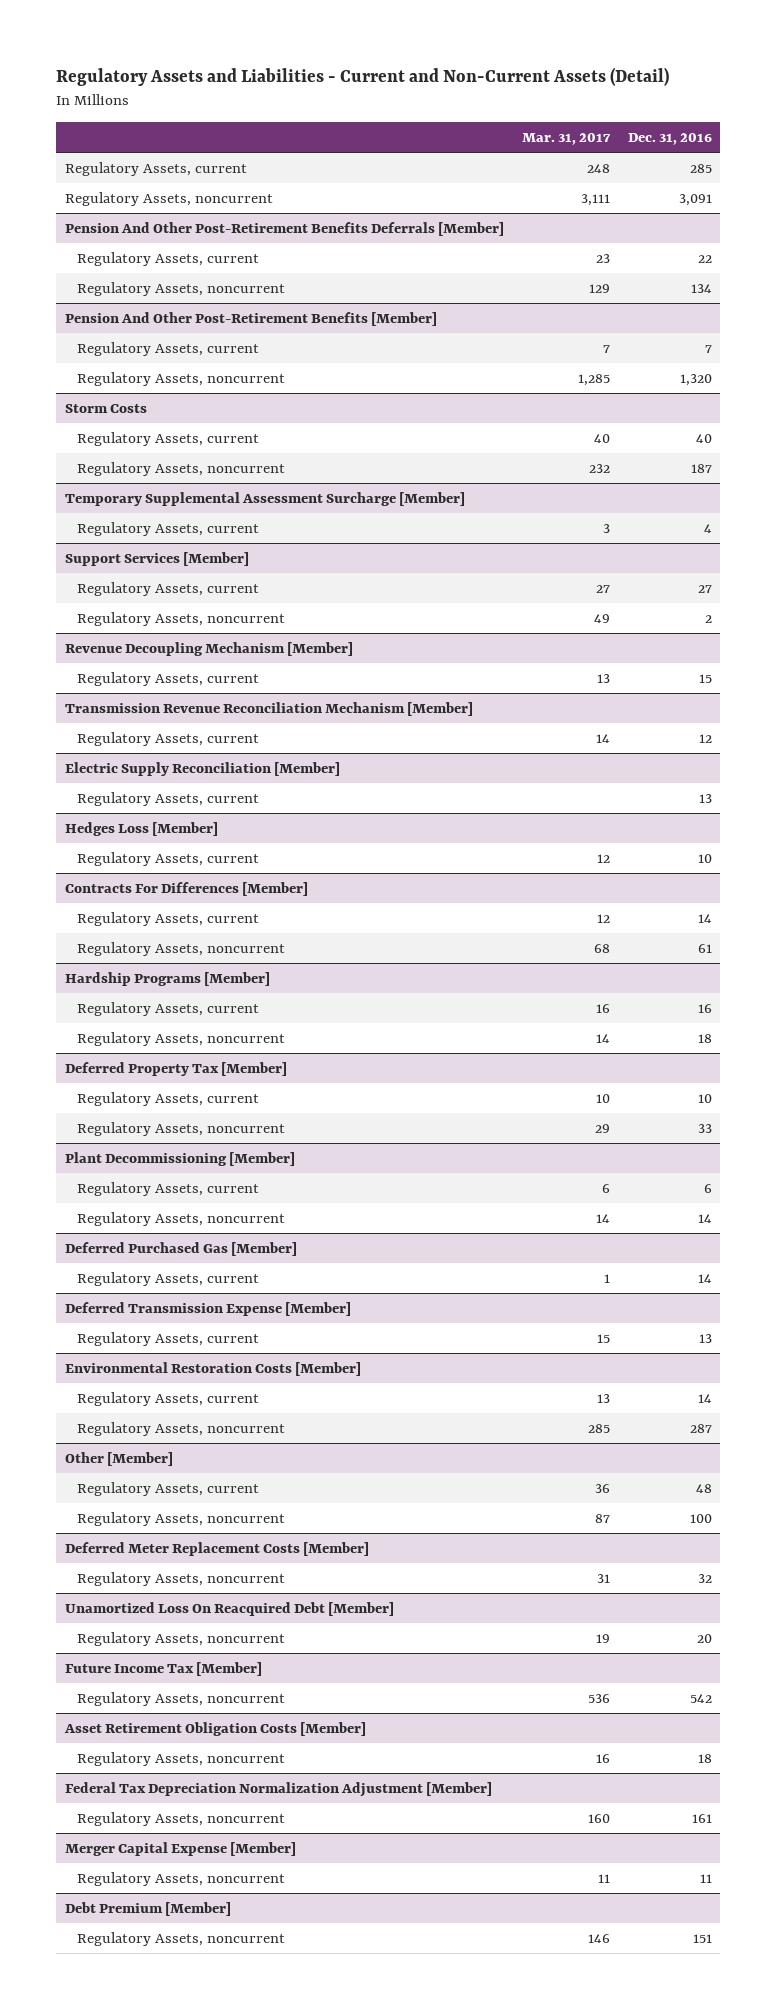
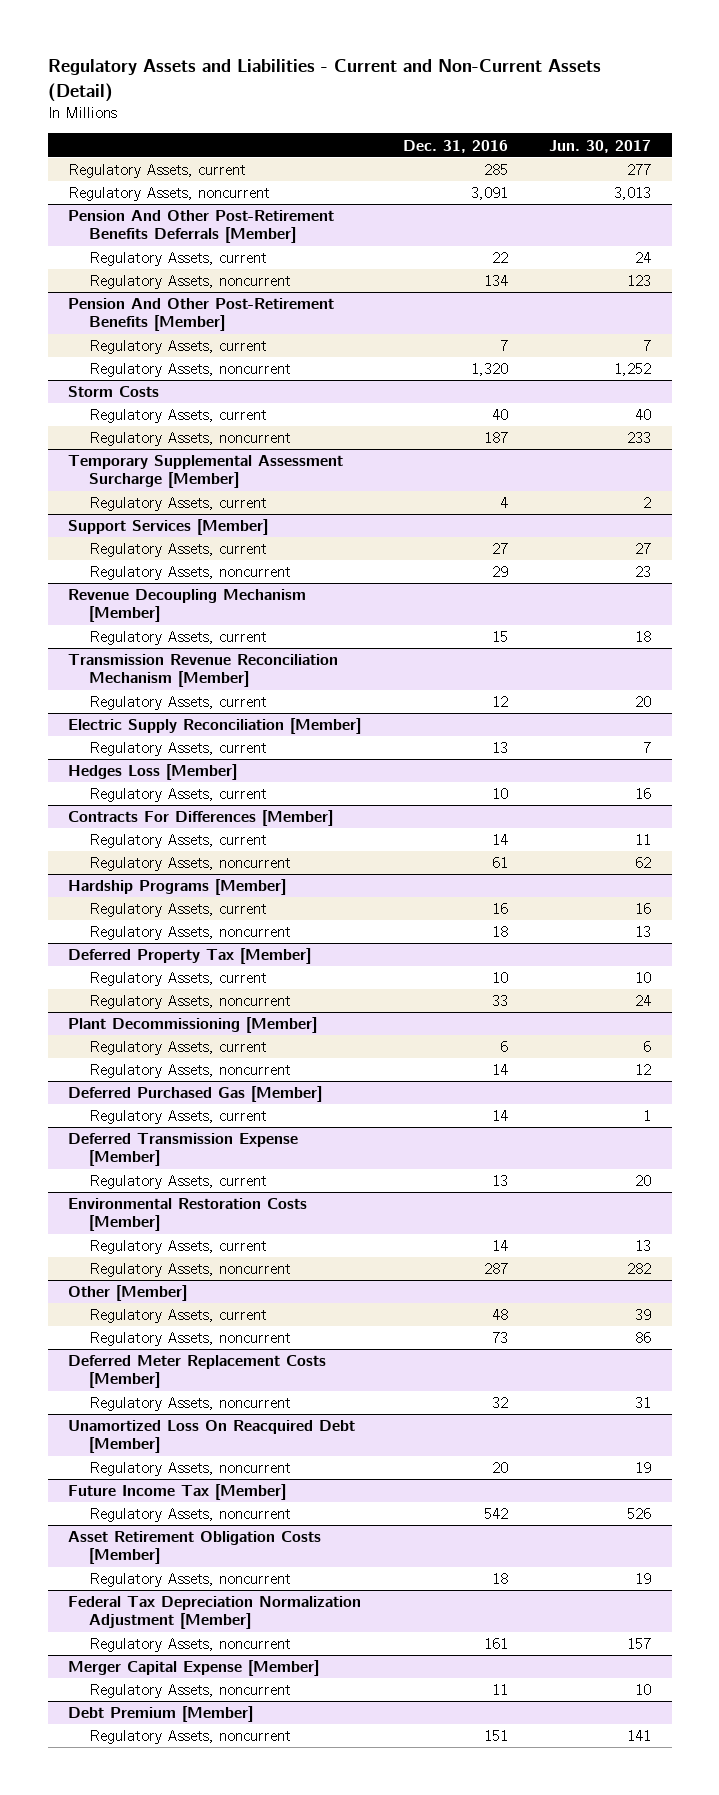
- | Mar. 31, 2017 | Dec. 31, 2016
+ | Dec. 31, 2016 | Jun. 30, 2017
@ Support Services [Member]
- Regulatory Assets, noncurrent | 49 | 2
+ Regulatory Assets, noncurrent | 29 | 23
@ Other [Member]
- Regulatory Assets, noncurrent | 87 | 100
+ Regulatory Assets, noncurrent | 73 | 86

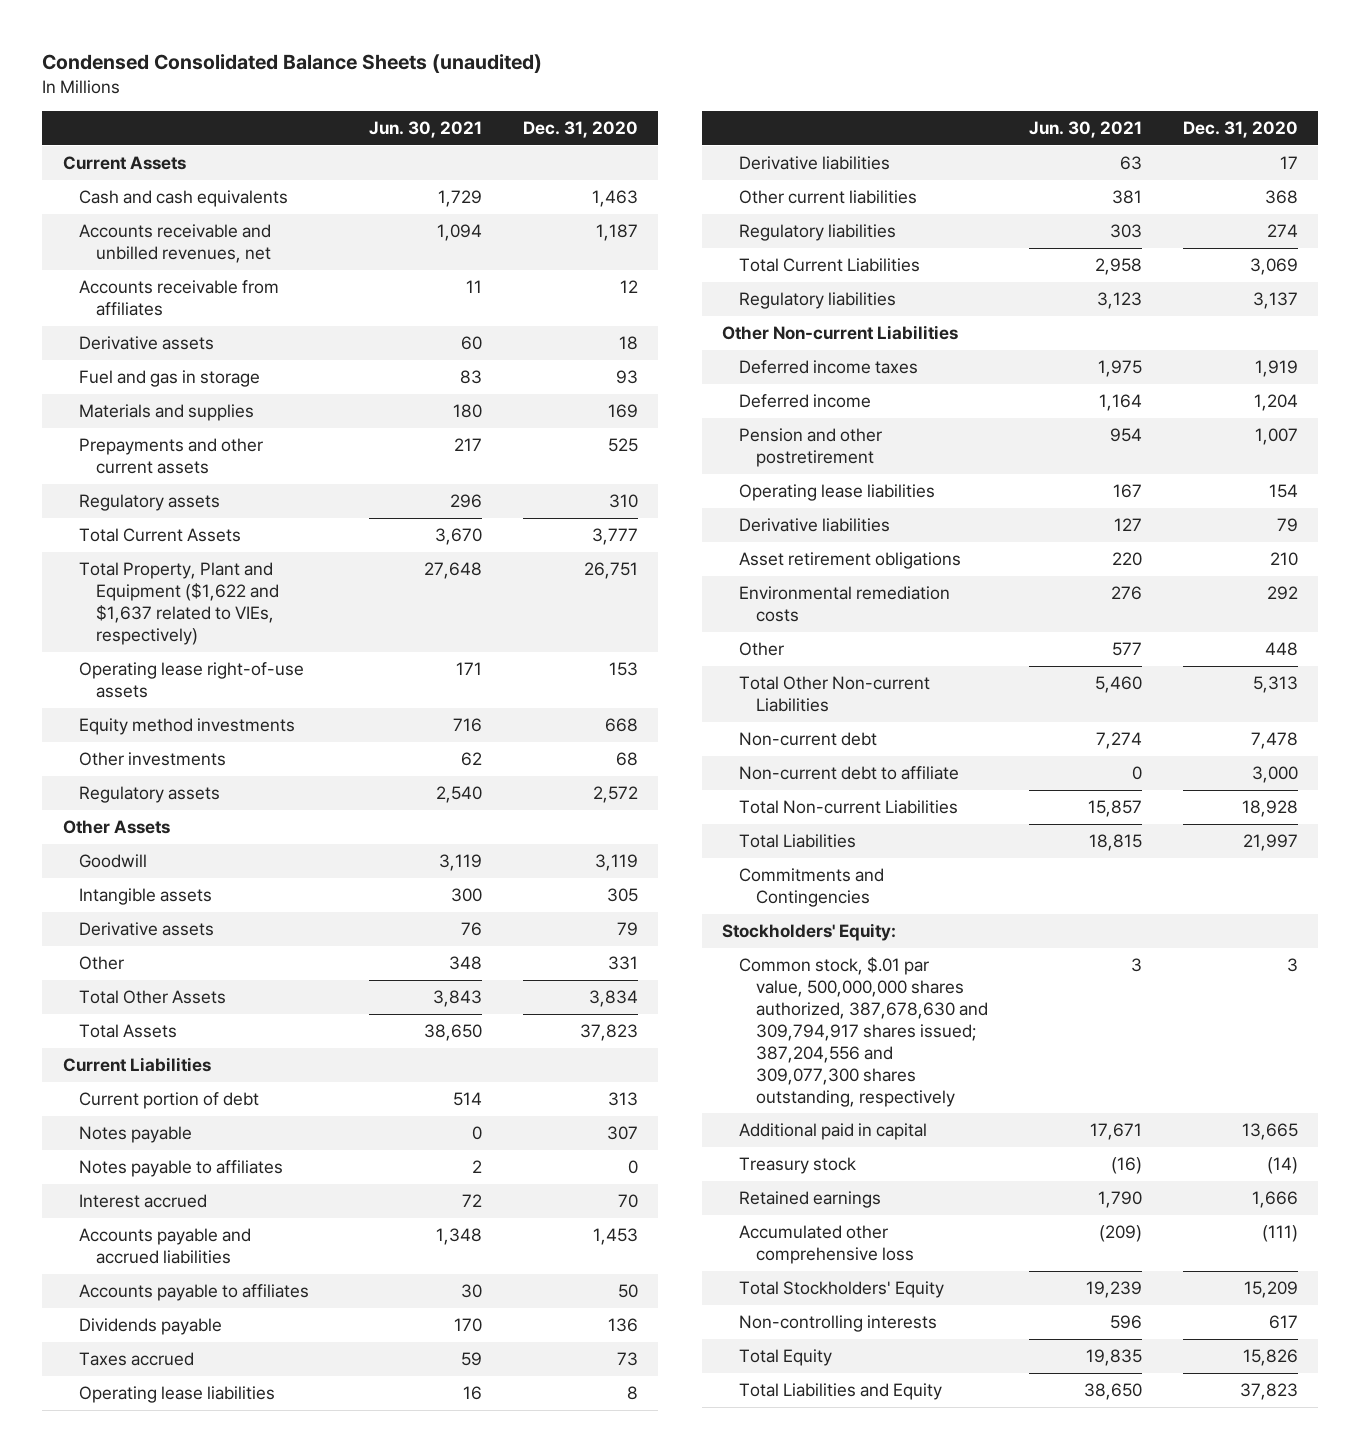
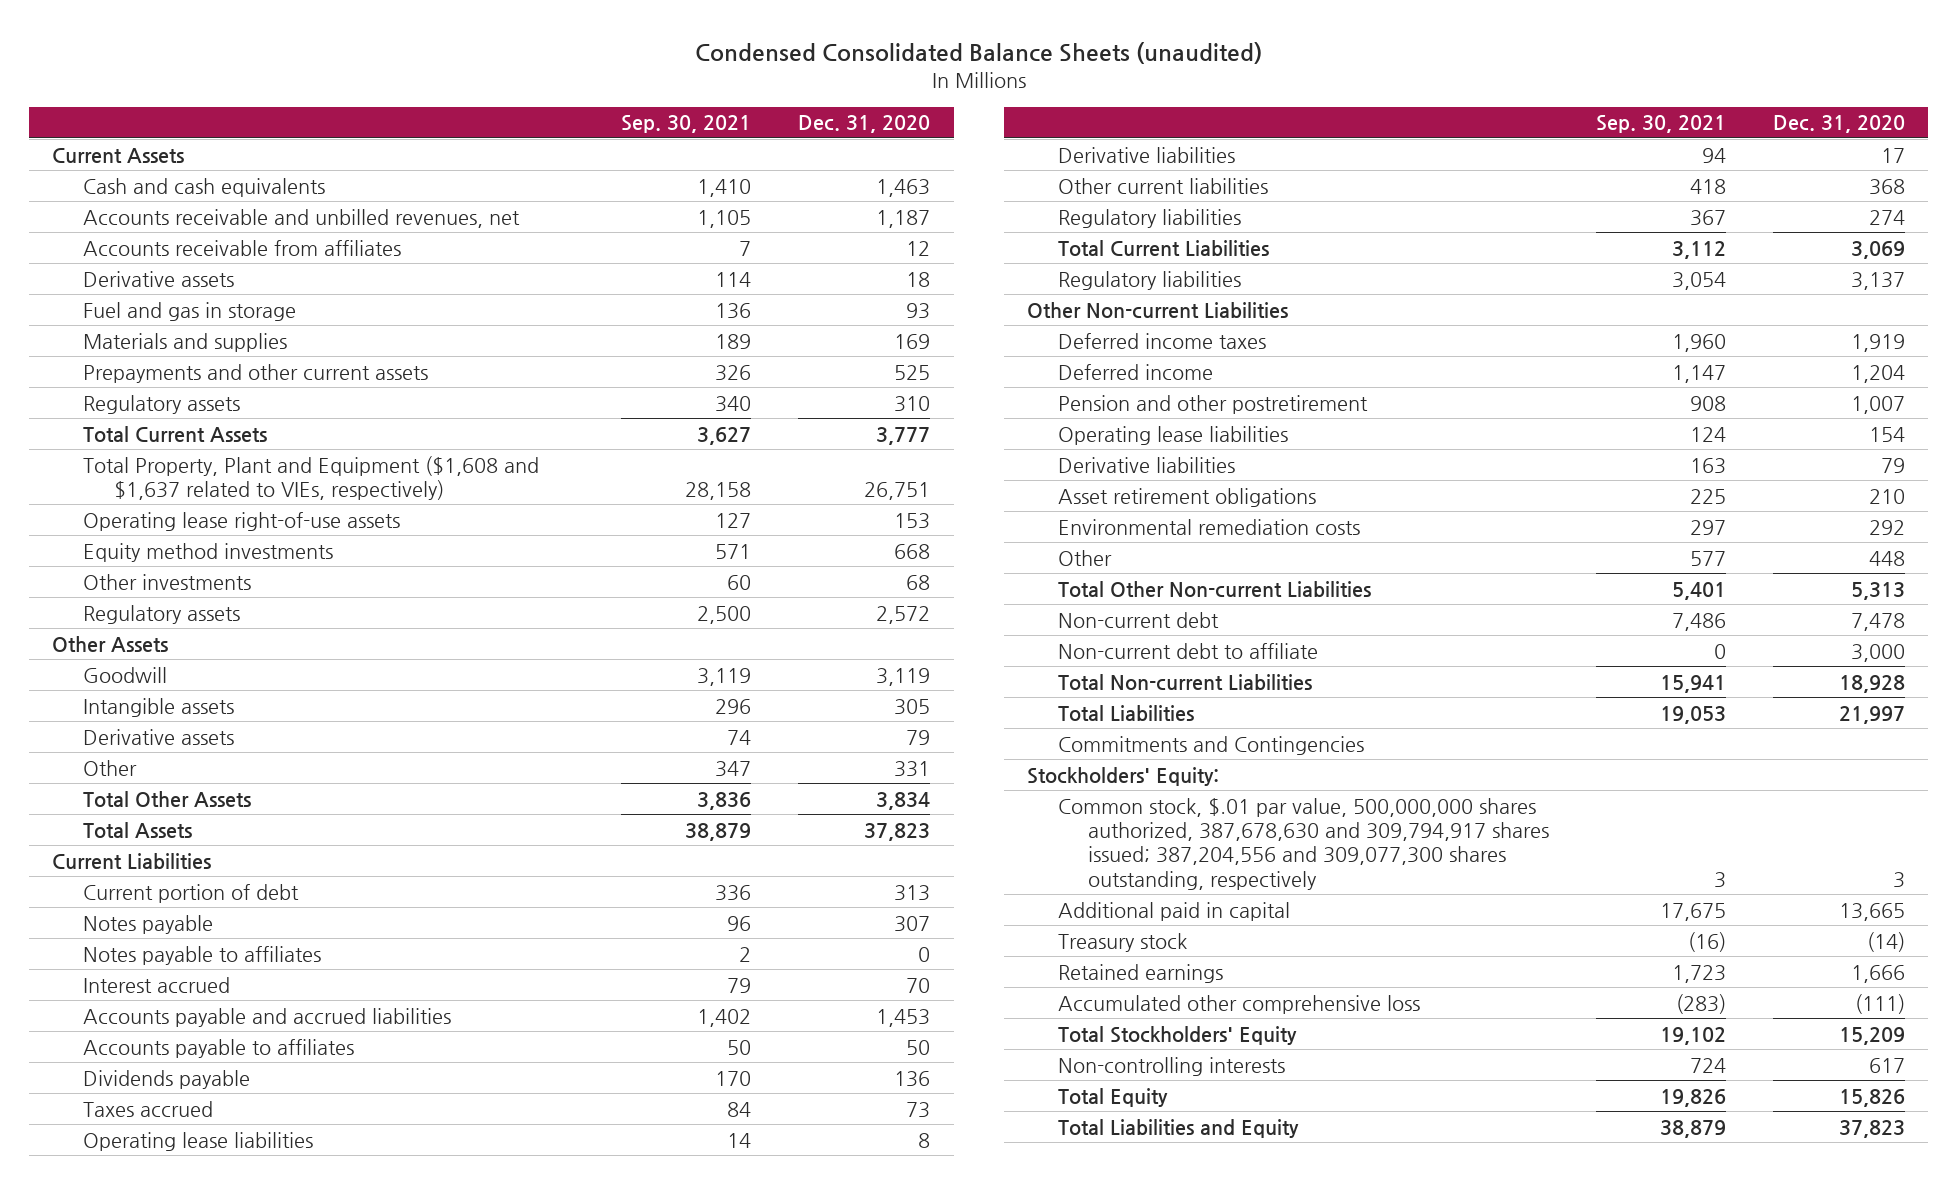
- | Jun. 30, 2021 | Dec. 31, 2020
+ | Sep. 30, 2021 | Dec. 31, 2020
- Total Property, Plant and Equipment ($1,622 and $1,637 related to VIEs, respectively) | 27,648 | 26,751
+ Total Property, Plant and Equipment ($1,608 and $1,637 related to VIEs, respectively) | 28,158 | 26,751

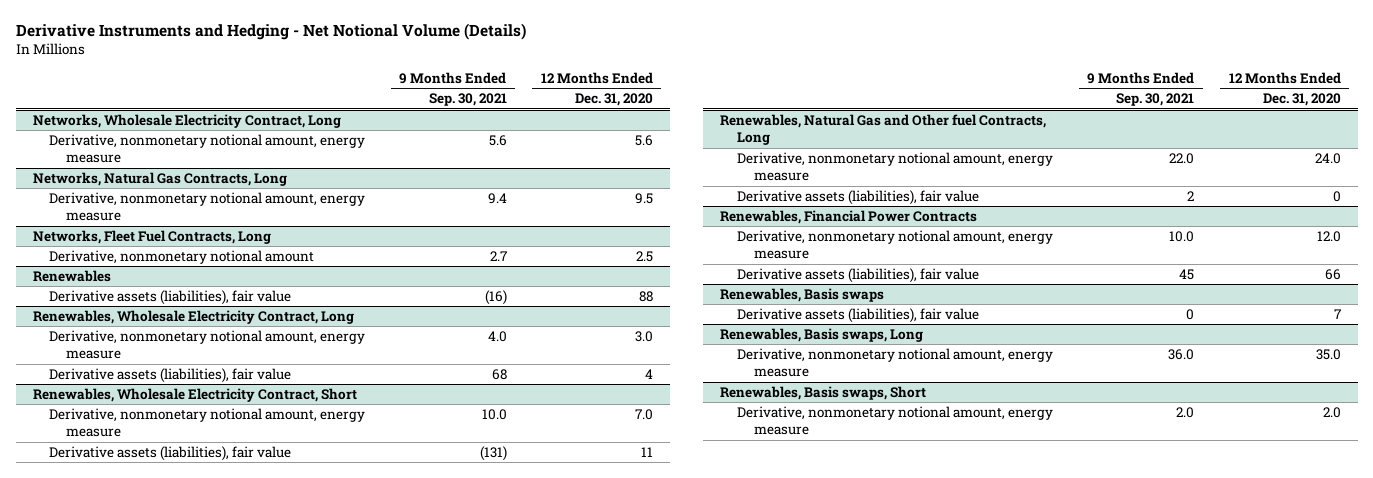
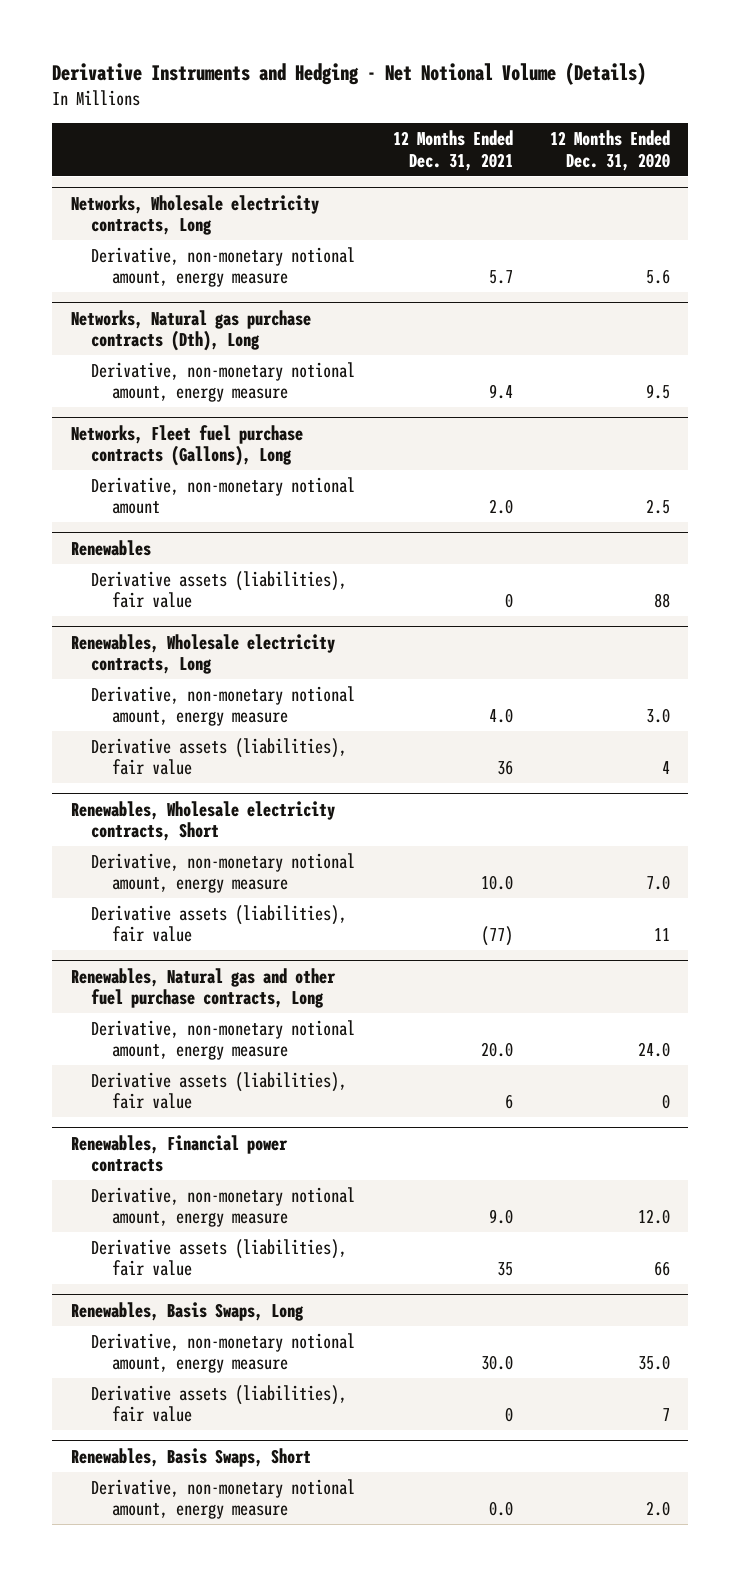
- | 9 Months Ended Sep. 30, 2021 | 12 Months Ended Dec. 31, 2020
+ | 12 Months Ended Dec. 31, 2021 | 12 Months Ended Dec. 31, 2020
- Networks, Wholesale Electricity Contract, Long
- Derivative, nonmonetary notional amount, energy measure | 5.6 | 5.6
- Networks, Natural Gas Contracts, Long
- Derivative, nonmonetary notional amount, energy measure | 9.4 | 9.5
- Networks, Fleet Fuel Contracts, Long
- Derivative, nonmonetary notional amount | 2.7 | 2.5
+ Networks, Wholesale electricity contracts, Long
+ Derivative, non-monetary notional amount, energy measure | 5.7 | 5.6
+ Networks, Natural gas purchase contracts (Dth), Long
+ Derivative, non-monetary notional amount, energy measure | 9.4 | 9.5
+ Networks, Fleet fuel purchase contracts (Gallons), Long
+ Derivative, non-monetary notional amount | 2.0 | 2.5
- Renewables, Wholesale Electricity Contract, Long
- Derivative, nonmonetary notional amount, energy measure | 4.0 | 3.0
+ Renewables, Wholesale electricity contracts, Long
+ Derivative, non-monetary notional amount, energy measure | 4.0 | 3.0
- Renewables, Wholesale Electricity Contract, Short
- Derivative, nonmonetary notional amount, energy measure | 10.0 | 7.0
+ Renewables, Wholesale electricity contracts, Short
+ Derivative, non-monetary notional amount, energy measure | 10.0 | 7.0
- Renewables, Natural Gas and Other fuel Contracts, Long
- Derivative, nonmonetary notional amount, energy measure | 22.0 | 24.0
+ Renewables, Natural gas and other fuel purchase contracts, Long
+ Derivative, non-monetary notional amount, energy measure | 20.0 | 24.0
- Renewables, Financial Power Contracts
- Derivative, nonmonetary notional amount, energy measure | 10.0 | 12.0
+ Renewables, Financial power contracts
+ Derivative, non-monetary notional amount, energy measure | 9.0 | 12.0
- Renewables, Basis swaps
+ Renewables, Basis Swaps, Long
+ Derivative, non-monetary notional amount, energy measure | 30.0 | 35.0
- Renewables, Basis swaps, Long
- Derivative, nonmonetary notional amount, energy measure | 36.0 | 35.0
- Renewables, Basis swaps, Short
- Derivative, nonmonetary notional amount, energy measure | 2.0 | 2.0
+ Renewables, Basis Swaps, Short
+ Derivative, non-monetary notional amount, energy measure | 0.0 | 2.0

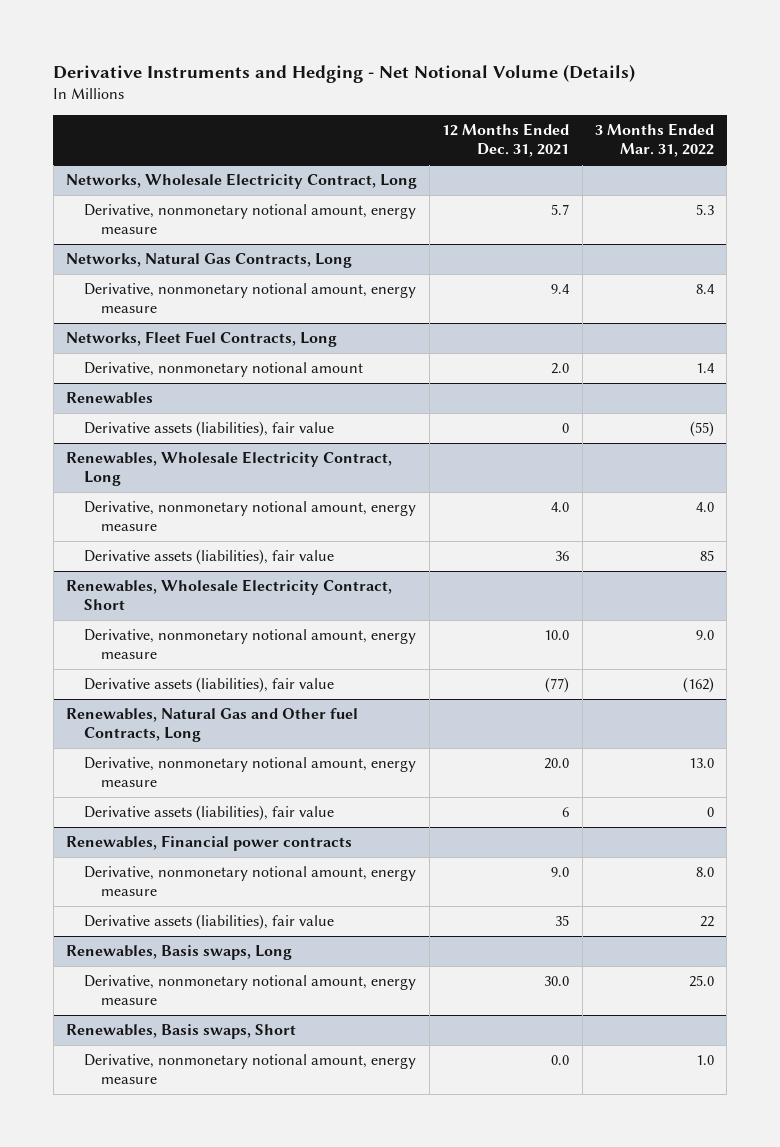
- | 12 Months Ended Dec. 31, 2021 | 12 Months Ended Dec. 31, 2020
+ | 12 Months Ended Dec. 31, 2021 | 3 Months Ended Mar. 31, 2022
- Networks, Wholesale electricity contracts, Long
- Derivative, non-monetary notional amount, energy measure | 5.7 | 5.6
- Networks, Natural gas purchase contracts (Dth), Long
- Derivative, non-monetary notional amount, energy measure | 9.4 | 9.5
- Networks, Fleet fuel purchase contracts (Gallons), Long
- Derivative, non-monetary notional amount | 2.0 | 2.5
+ Networks, Wholesale Electricity Contract, Long
+ Derivative, nonmonetary notional amount, energy measure | 5.7 | 5.3
+ Networks, Natural Gas Contracts, Long
+ Derivative, nonmonetary notional amount, energy measure | 9.4 | 8.4
+ Networks, Fleet Fuel Contracts, Long
+ Derivative, nonmonetary notional amount | 2.0 | 1.4
- Renewables, Wholesale electricity contracts, Long
- Derivative, non-monetary notional amount, energy measure | 4.0 | 3.0
+ Renewables, Wholesale Electricity Contract, Long
+ Derivative, nonmonetary notional amount, energy measure | 4.0 | 4.0
- Renewables, Wholesale electricity contracts, Short
- Derivative, non-monetary notional amount, energy measure | 10.0 | 7.0
+ Renewables, Wholesale Electricity Contract, Short
+ Derivative, nonmonetary notional amount, energy measure | 10.0 | 9.0
- Renewables, Natural gas and other fuel purchase contracts, Long
- Derivative, non-monetary notional amount, energy measure | 20.0 | 24.0
+ Renewables, Natural Gas and Other fuel Contracts, Long
+ Derivative, nonmonetary notional amount, energy measure | 20.0 | 13.0
@ Renewables, Financial power contracts
- Derivative, non-monetary notional amount, energy measure | 9.0 | 12.0
+ Derivative, nonmonetary notional amount, energy measure | 9.0 | 8.0
- Renewables, Basis Swaps, Long
- Derivative, non-monetary notional amount, energy measure | 30.0 | 35.0
- Derivative assets (liabilities), fair value | 0 | 7
- Renewables, Basis Swaps, Short
- Derivative, non-monetary notional amount, energy measure | 0.0 | 2.0
+ Renewables, Basis swaps, Long
+ Derivative, nonmonetary notional amount, energy measure | 30.0 | 25.0
+ Renewables, Basis swaps, Short
+ Derivative, nonmonetary notional amount, energy measure | 0.0 | 1.0

